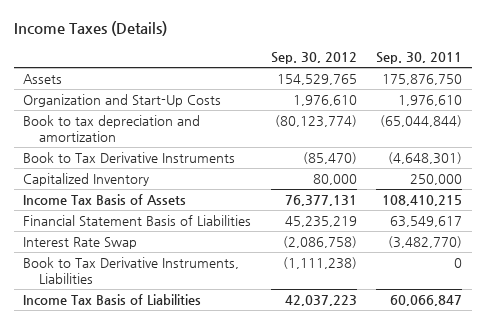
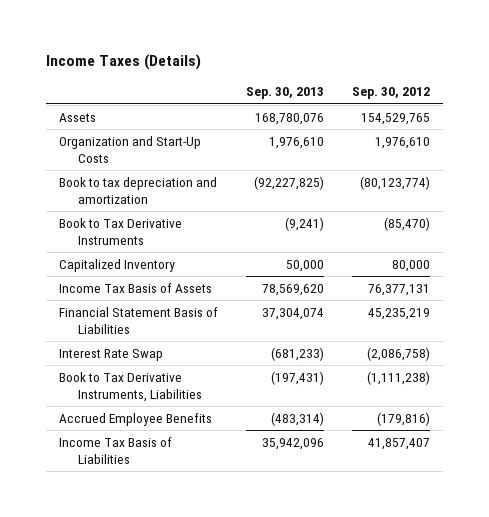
- | Sep. 30, 2012 | Sep. 30, 2011
+ | Sep. 30, 2013 | Sep. 30, 2012
- Income Tax Basis of Liabilities | 42,037,223 | 60,066,847
+ Accrued Employee Benefits | (483,314) | (179,816)
+ Income Tax Basis of Liabilities | 35,942,096 | 41,857,407

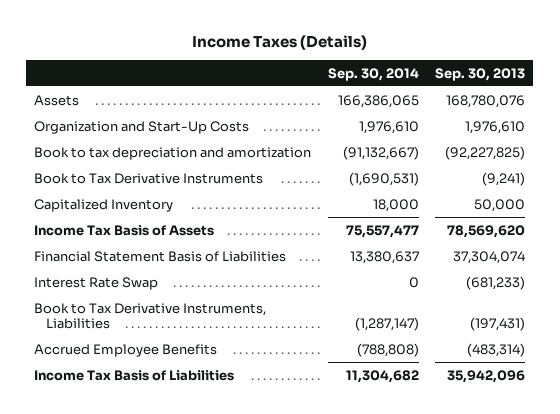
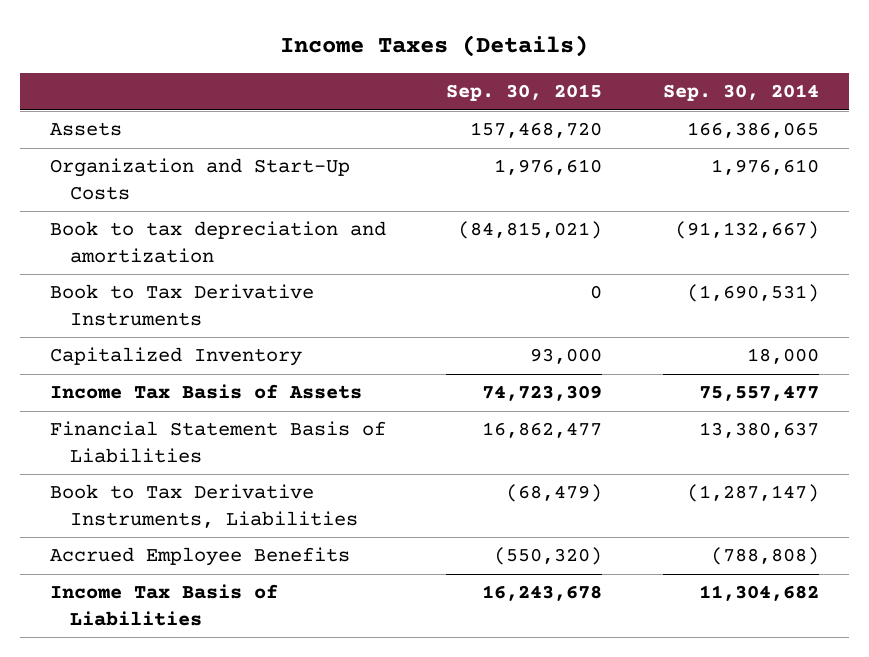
- | Sep. 30, 2014 | Sep. 30, 2013
+ | Sep. 30, 2015 | Sep. 30, 2014
- Interest Rate Swap | 0 | (681,233)

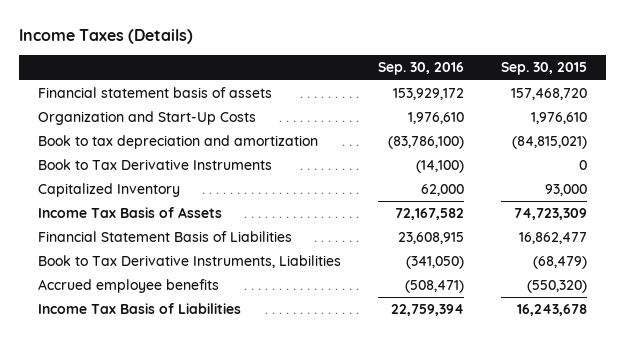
- | Sep. 30, 2015 | Sep. 30, 2014
+ | Sep. 30, 2016 | Sep. 30, 2015
- Assets | 157,468,720 | 166,386,065
+ Financial statement basis of assets | 153,929,172 | 157,468,720
- Accrued Employee Benefits | (550,320) | (788,808)
+ Accrued employee benefits | (508,471) | (550,320)

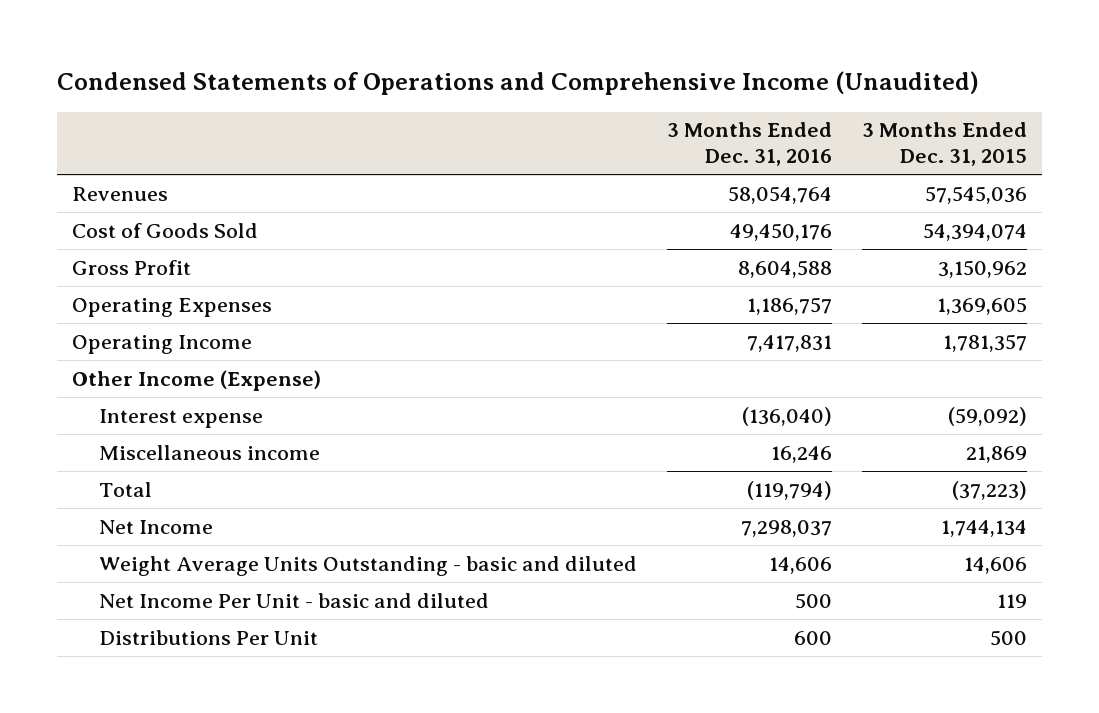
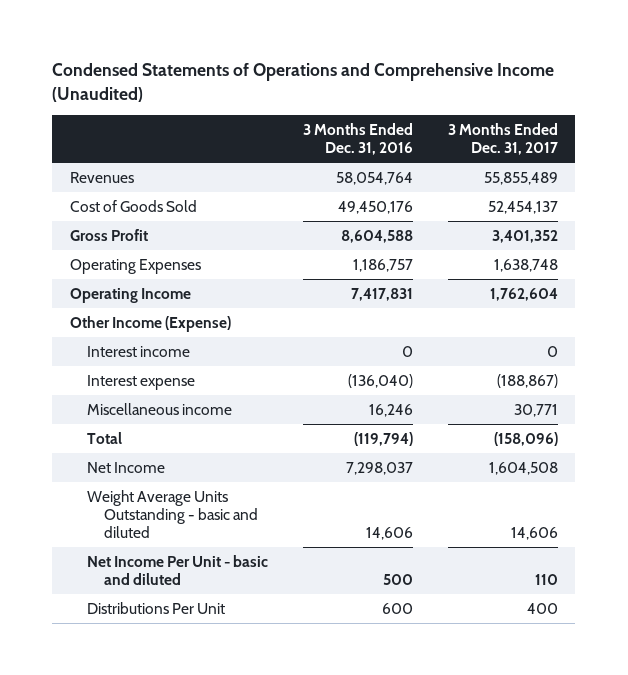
- | 3 Months Ended Dec. 31, 2016 | 3 Months Ended Dec. 31, 2015
+ | 3 Months Ended Dec. 31, 2016 | 3 Months Ended Dec. 31, 2017
+ Interest income | 0 | 0

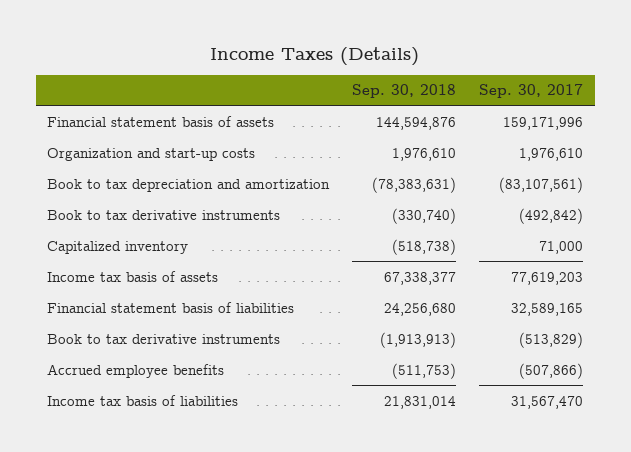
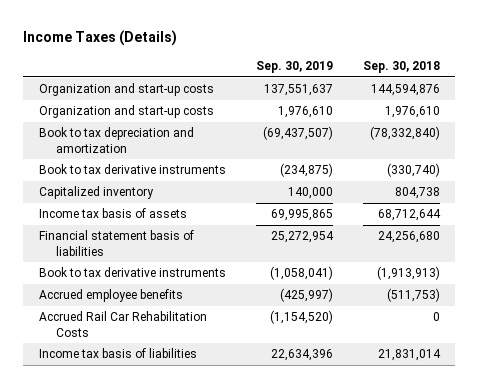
- | Sep. 30, 2018 | Sep. 30, 2017
+ | Sep. 30, 2019 | Sep. 30, 2018
- Financial statement basis of assets | 144,594,876 | 159,171,996
+ Organization and start-up costs | 137,551,637 | 144,594,876
- Book to tax depreciation and amortization | (78,383,631) | (83,107,561)
+ Book to tax depreciation and amortization | (69,437,507) | (78,332,840)
- Capitalized inventory | (518,738) | 71,000
- Income tax basis of assets | 67,338,377 | 77,619,203
+ Capitalized inventory | 140,000 | 804,738
+ Income tax basis of assets | 69,995,865 | 68,712,644
+ Accrued Rail Car Rehabilitation Costs | (1,154,520) | 0

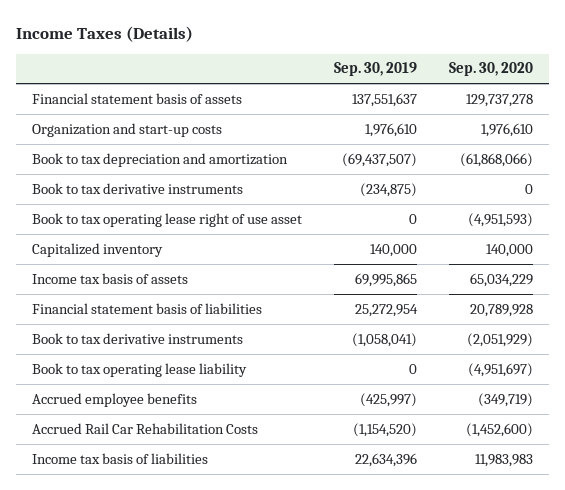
- | Sep. 30, 2019 | Sep. 30, 2018
+ | Sep. 30, 2019 | Sep. 30, 2020
- Organization and start-up costs | 137,551,637 | 144,594,876
+ Financial statement basis of assets | 137,551,637 | 129,737,278
+ Book to tax operating lease right of use asset | 0 | (4,951,593)
+ Book to tax operating lease liability | 0 | (4,951,697)

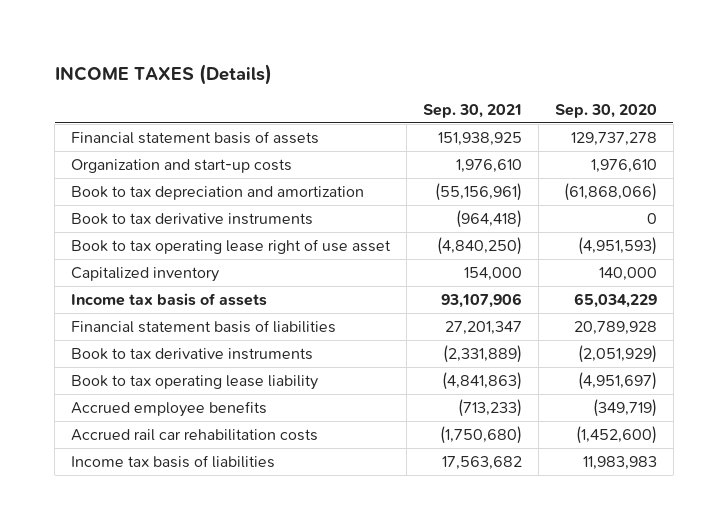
- Income Taxes (Details)
+ INCOME TAXES (Details)
- | Sep. 30, 2019 | Sep. 30, 2020
+ | Sep. 30, 2021 | Sep. 30, 2020
- Accrued Rail Car Rehabilitation Costs | (1,154,520) | (1,452,600)
+ Accrued rail car rehabilitation costs | (1,750,680) | (1,452,600)

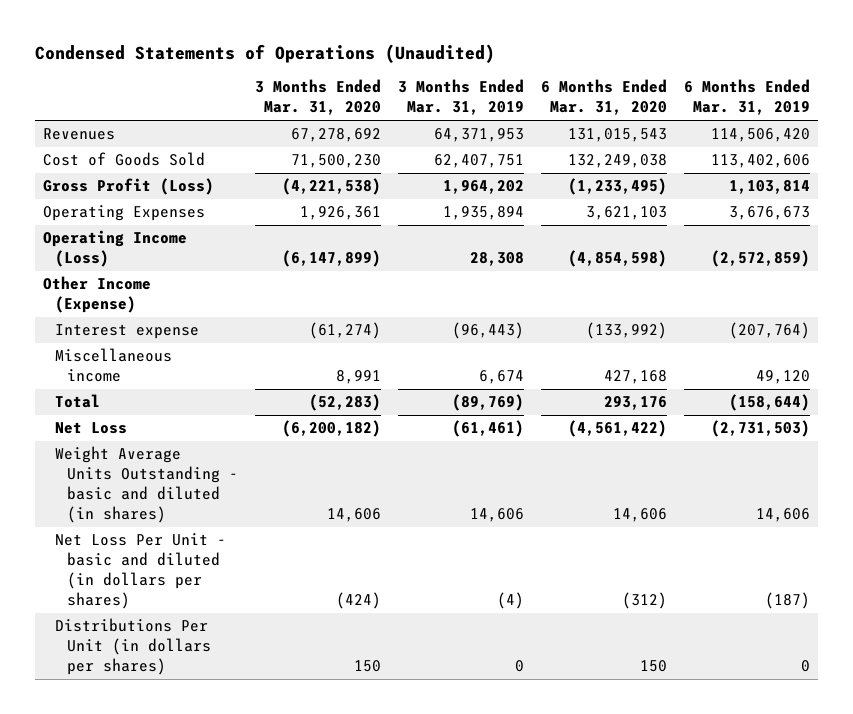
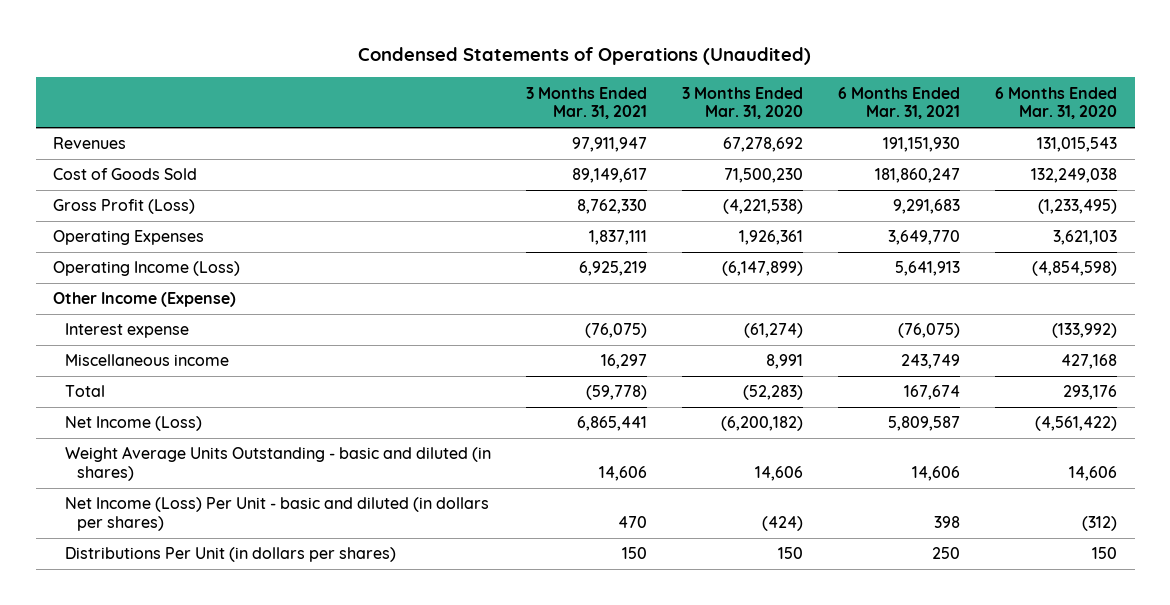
- | 3 Months Ended Mar. 31, 2020 | 3 Months Ended Mar. 31, 2019 | 6 Months Ended Mar. 31, 2020 | 6 Months Ended Mar. 31, 2019
+ | 3 Months Ended Mar. 31, 2021 | 3 Months Ended Mar. 31, 2020 | 6 Months Ended Mar. 31, 2021 | 6 Months Ended Mar. 31, 2020
- Net Loss | (6,200,182) | (61,461) | (4,561,422) | (2,731,503)
+ Net Income (Loss) | 6,865,441 | (6,200,182) | 5,809,587 | (4,561,422)
- Net Loss Per Unit - basic and diluted (in dollars per shares) | (424) | (4) | (312) | (187)
+ Net Income (Loss) Per Unit - basic and diluted (in dollars per shares) | 470 | (424) | 398 | (312)

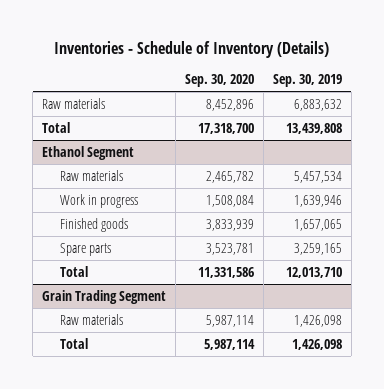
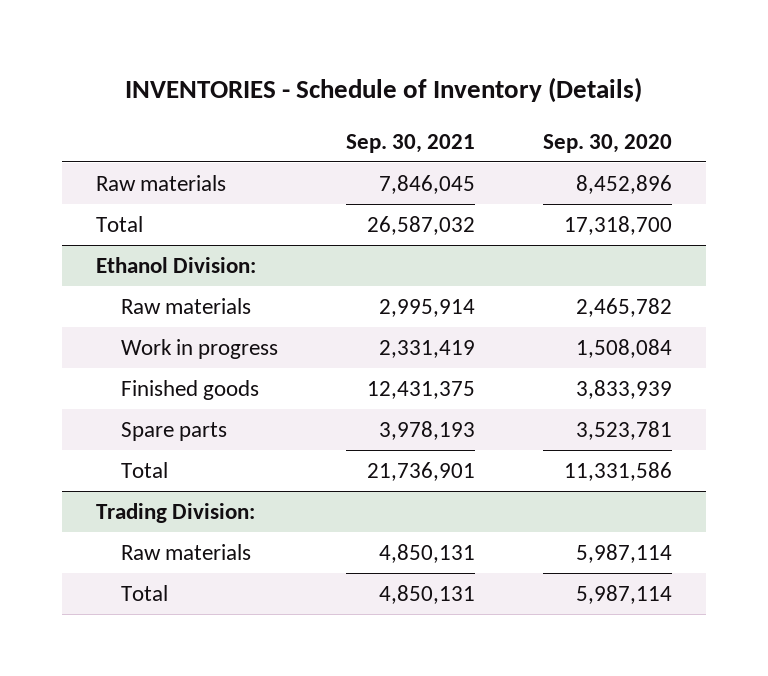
- Inventories - Schedule of Inventory (Details)
+ INVENTORIES - Schedule of Inventory (Details)
- | Sep. 30, 2020 | Sep. 30, 2019
+ | Sep. 30, 2021 | Sep. 30, 2020
- Ethanol Segment
+ Ethanol Division:
- Grain Trading Segment
+ Trading Division:

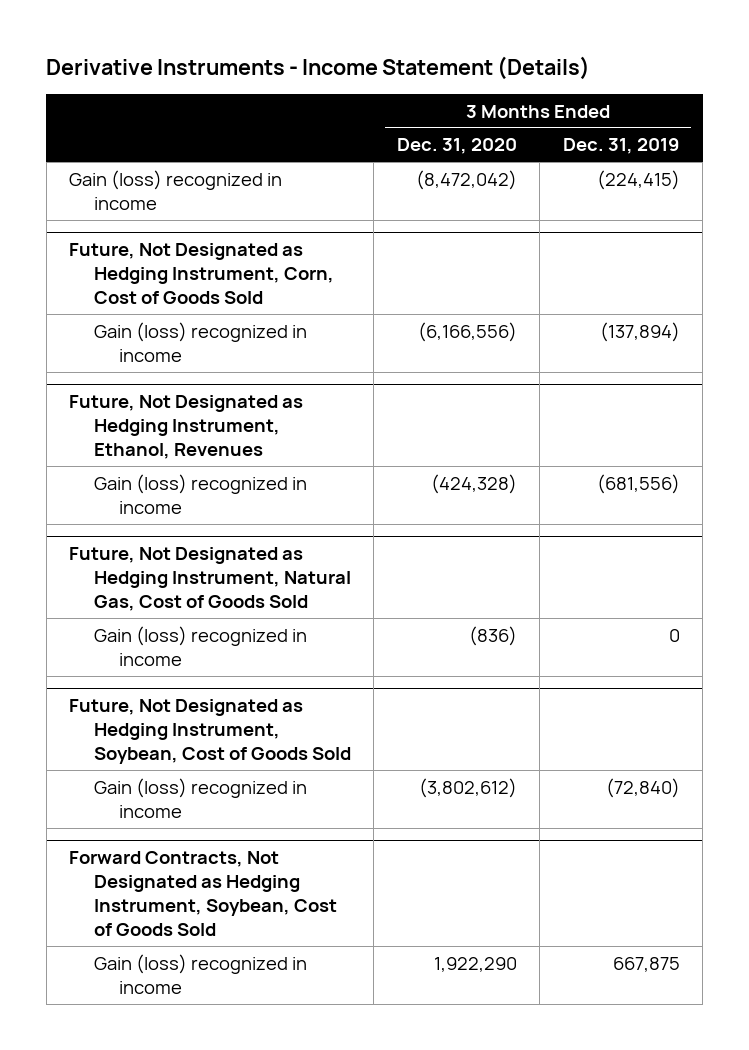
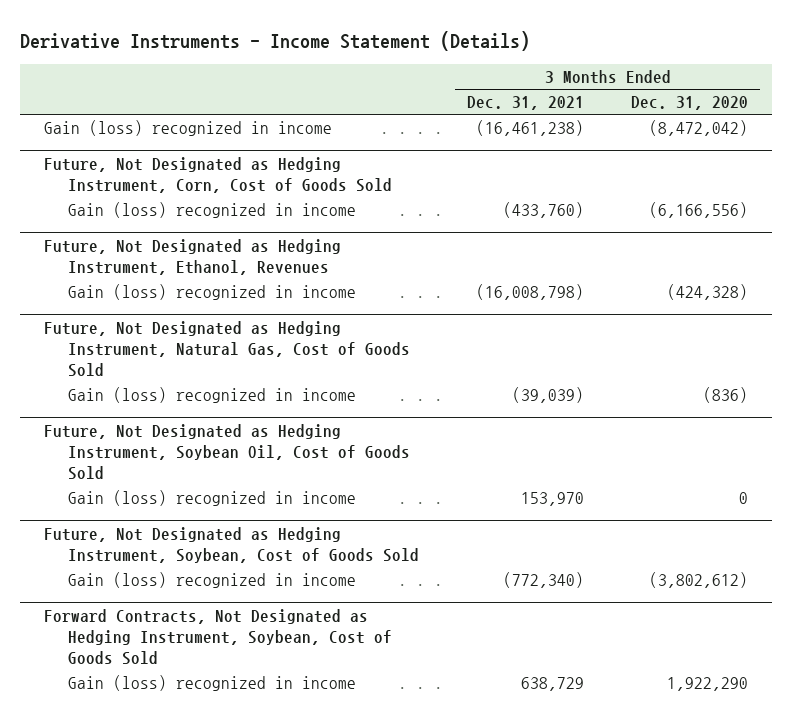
- | 3 Months Ended Dec. 31, 2020 | 3 Months Ended Dec. 31, 2019
+ | 3 Months Ended Dec. 31, 2021 | 3 Months Ended Dec. 31, 2020
+ Future, Not Designated as Hedging Instrument, Soybean Oil, Cost of Goods Sold
+ Gain (loss) recognized in income | 153,970 | 0

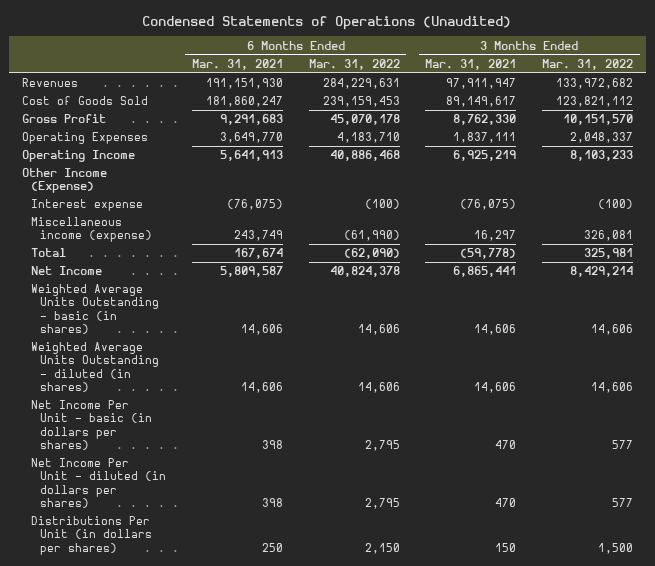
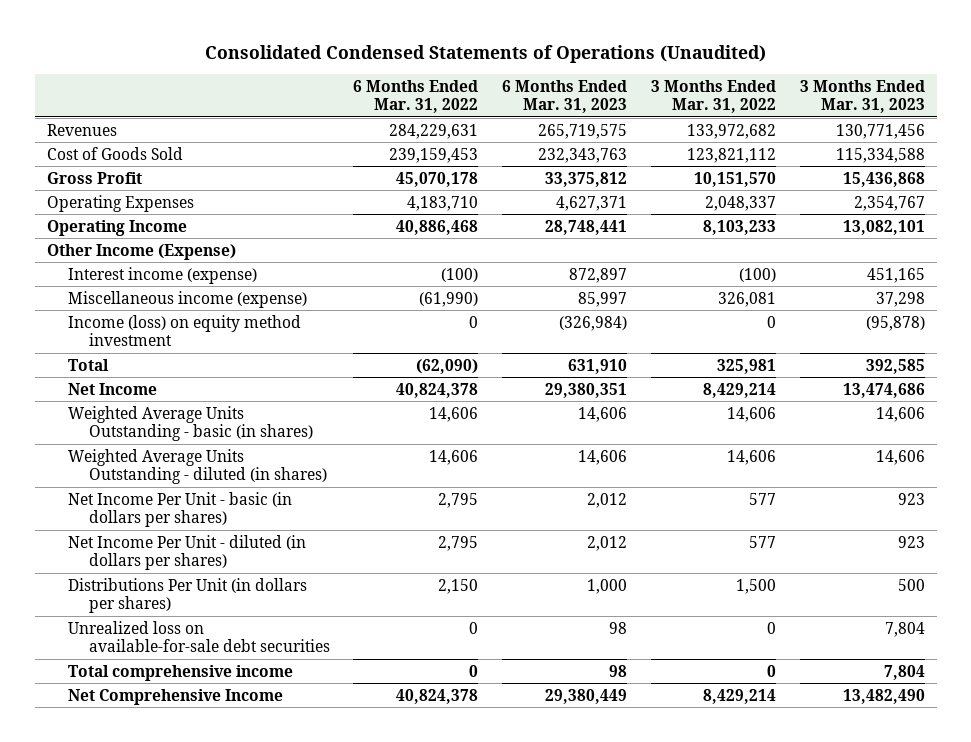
- Condensed Statements of Operations (Unaudited)
+ Consolidated Condensed Statements of Operations (Unaudited)
- | 6 Months Ended Mar. 31, 2021 | 6 Months Ended Mar. 31, 2022 | 3 Months Ended Mar. 31, 2021 | 3 Months Ended Mar. 31, 2022
+ | 6 Months Ended Mar. 31, 2022 | 6 Months Ended Mar. 31, 2023 | 3 Months Ended Mar. 31, 2022 | 3 Months Ended Mar. 31, 2023
- Interest expense | (76,075) | (100) | (76,075) | (100)
+ Interest income (expense) | (100) | 872,897 | (100) | 451,165
+ Income (loss) on equity method investment | 0 | (326,984) | 0 | (95,878)
+ Unrealized loss on available-for-sale debt securities | 0 | 98 | 0 | 7,804
+ Total comprehensive income | 0 | 98 | 0 | 7,804
+ Net Comprehensive Income | 40,824,378 | 29,380,449 | 8,429,214 | 13,482,490

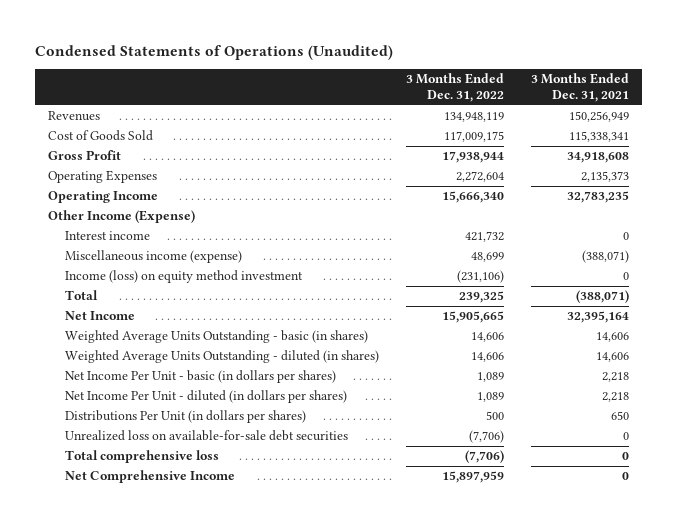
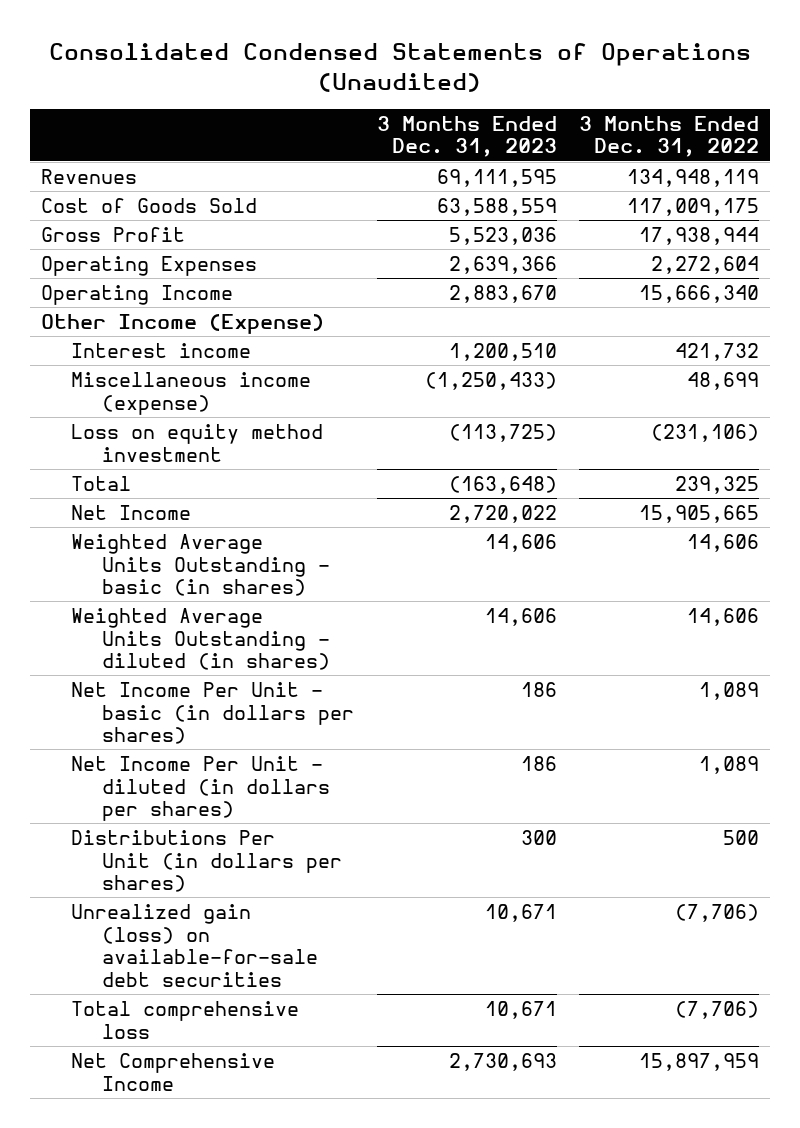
- Condensed Statements of Operations (Unaudited)
+ Consolidated Condensed Statements of Operations (Unaudited)
- | 3 Months Ended Dec. 31, 2022 | 3 Months Ended Dec. 31, 2021
+ | 3 Months Ended Dec. 31, 2023 | 3 Months Ended Dec. 31, 2022
- Income (loss) on equity method investment | (231,106) | 0
+ Loss on equity method investment | (113,725) | (231,106)
- Unrealized loss on available-for-sale debt securities | (7,706) | 0
+ Unrealized gain (loss) on available-for-sale debt securities | 10,671 | (7,706)

